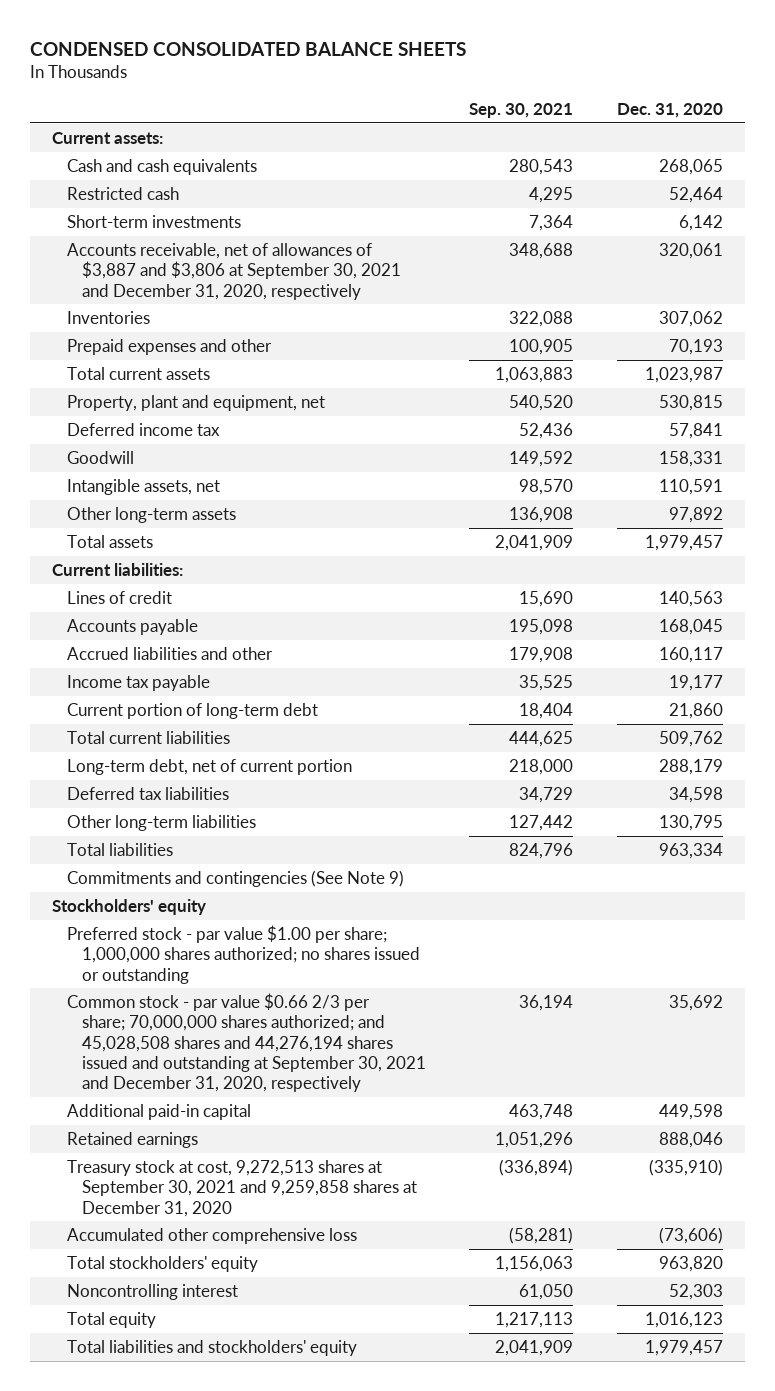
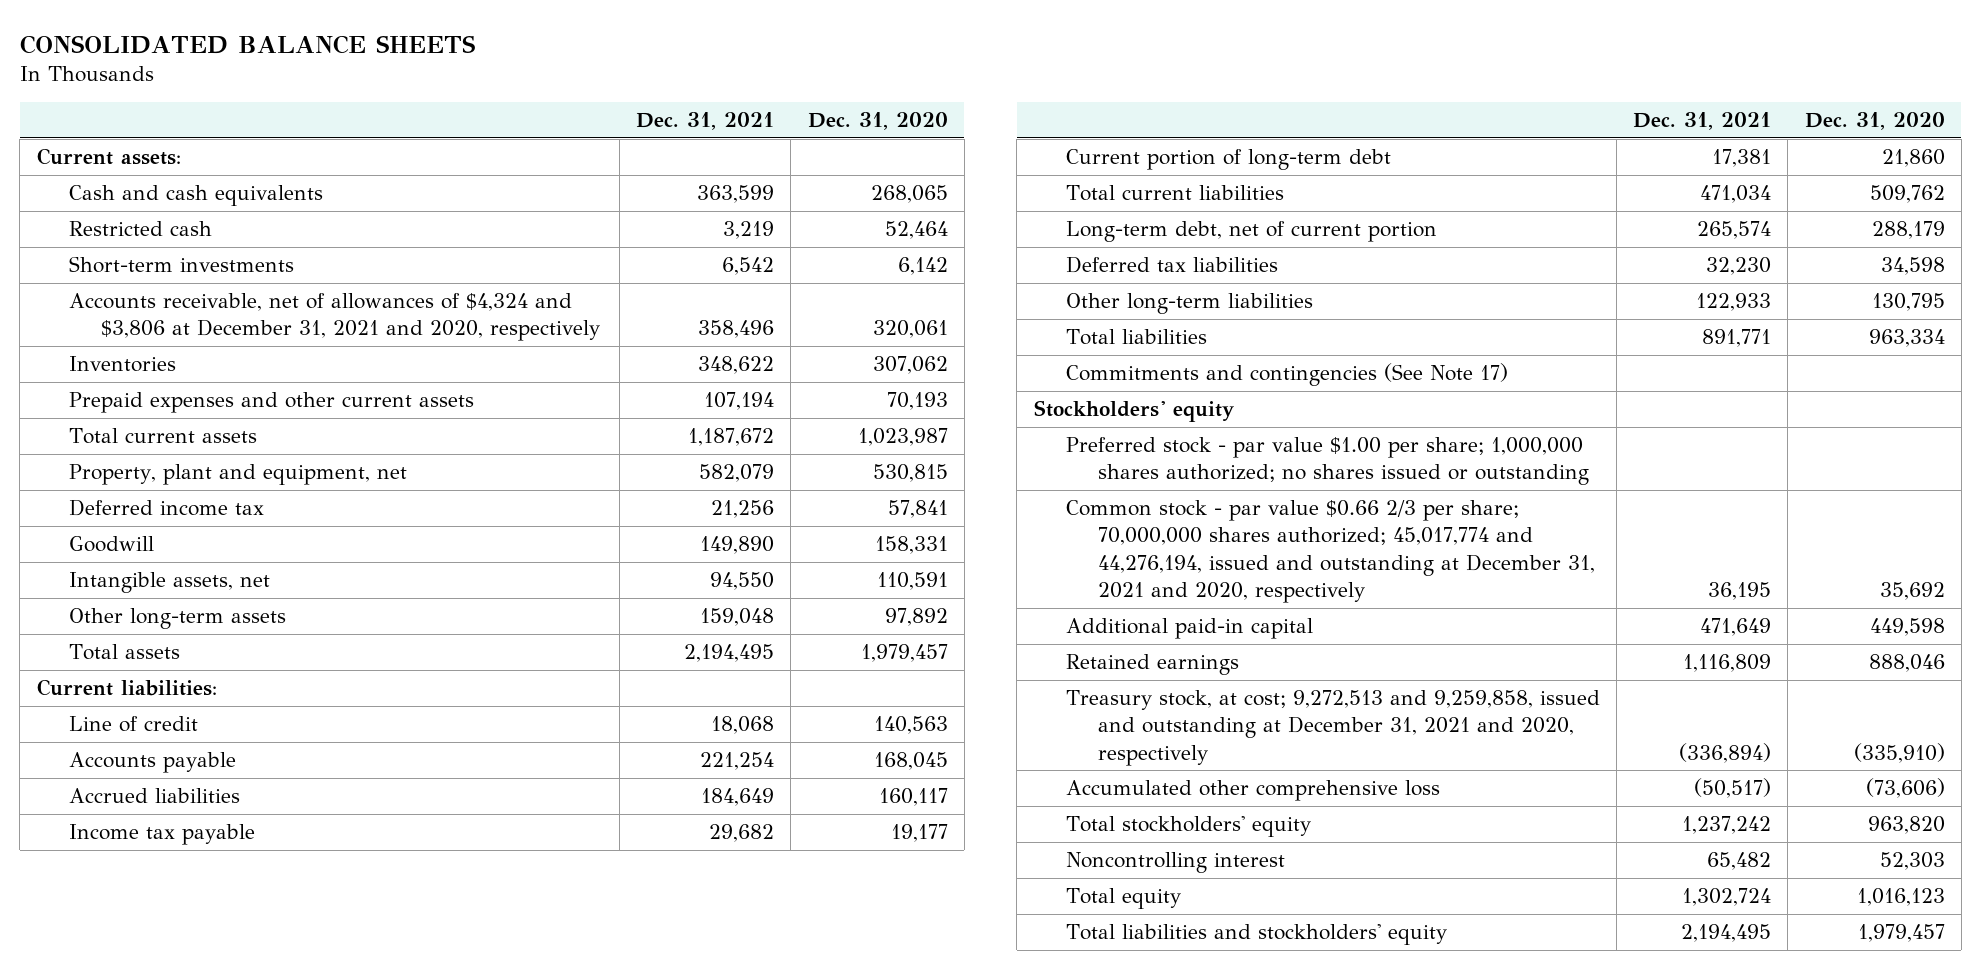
- CONDENSED CONSOLIDATED BALANCE SHEETS
+ CONSOLIDATED BALANCE SHEETS
- | Sep. 30, 2021 | Dec. 31, 2020
+ | Dec. 31, 2021 | Dec. 31, 2020
- Accounts receivable, net of allowances of $3,887 and $3,806 at September 30, 2021 and December 31, 2020, respectively | 348,688 | 320,061
+ Accounts receivable, net of allowances of $4,324 and $3,806 at December 31, 2021 and 2020, respectively | 358,496 | 320,061
- Prepaid expenses and other | 100,905 | 70,193
+ Prepaid expenses and other current assets | 107,194 | 70,193
- Lines of credit | 15,690 | 140,563
+ Line of credit | 18,068 | 140,563
- Accrued liabilities and other | 179,908 | 160,117
+ Accrued liabilities | 184,649 | 160,117
- Commitments and contingencies (See Note 9)
+ Commitments and contingencies (See Note 17)
- Common stock - par value $0.66 2/3 per share; 70,000,000 shares authorized; and 45,028,508 shares and 44,276,194 shares issued and outstanding at September 30, 2021 and December 31, 2020, respectively | 36,194 | 35,692
+ Common stock - par value $0.66 2/3 per share; 70,000,000 shares authorized; 45,017,774 and 44,276,194, issued and outstanding at December 31, 2021 and 2020, respectively | 36,195 | 35,692
- Treasury stock at cost, 9,272,513 shares at September 30, 2021 and 9,259,858 shares at December 31, 2020 | (336,894) | (335,910)
+ Treasury stock, at cost; 9,272,513 and 9,259,858, issued and outstanding at December 31, 2021 and 2020, respectively | (336,894) | (335,910)

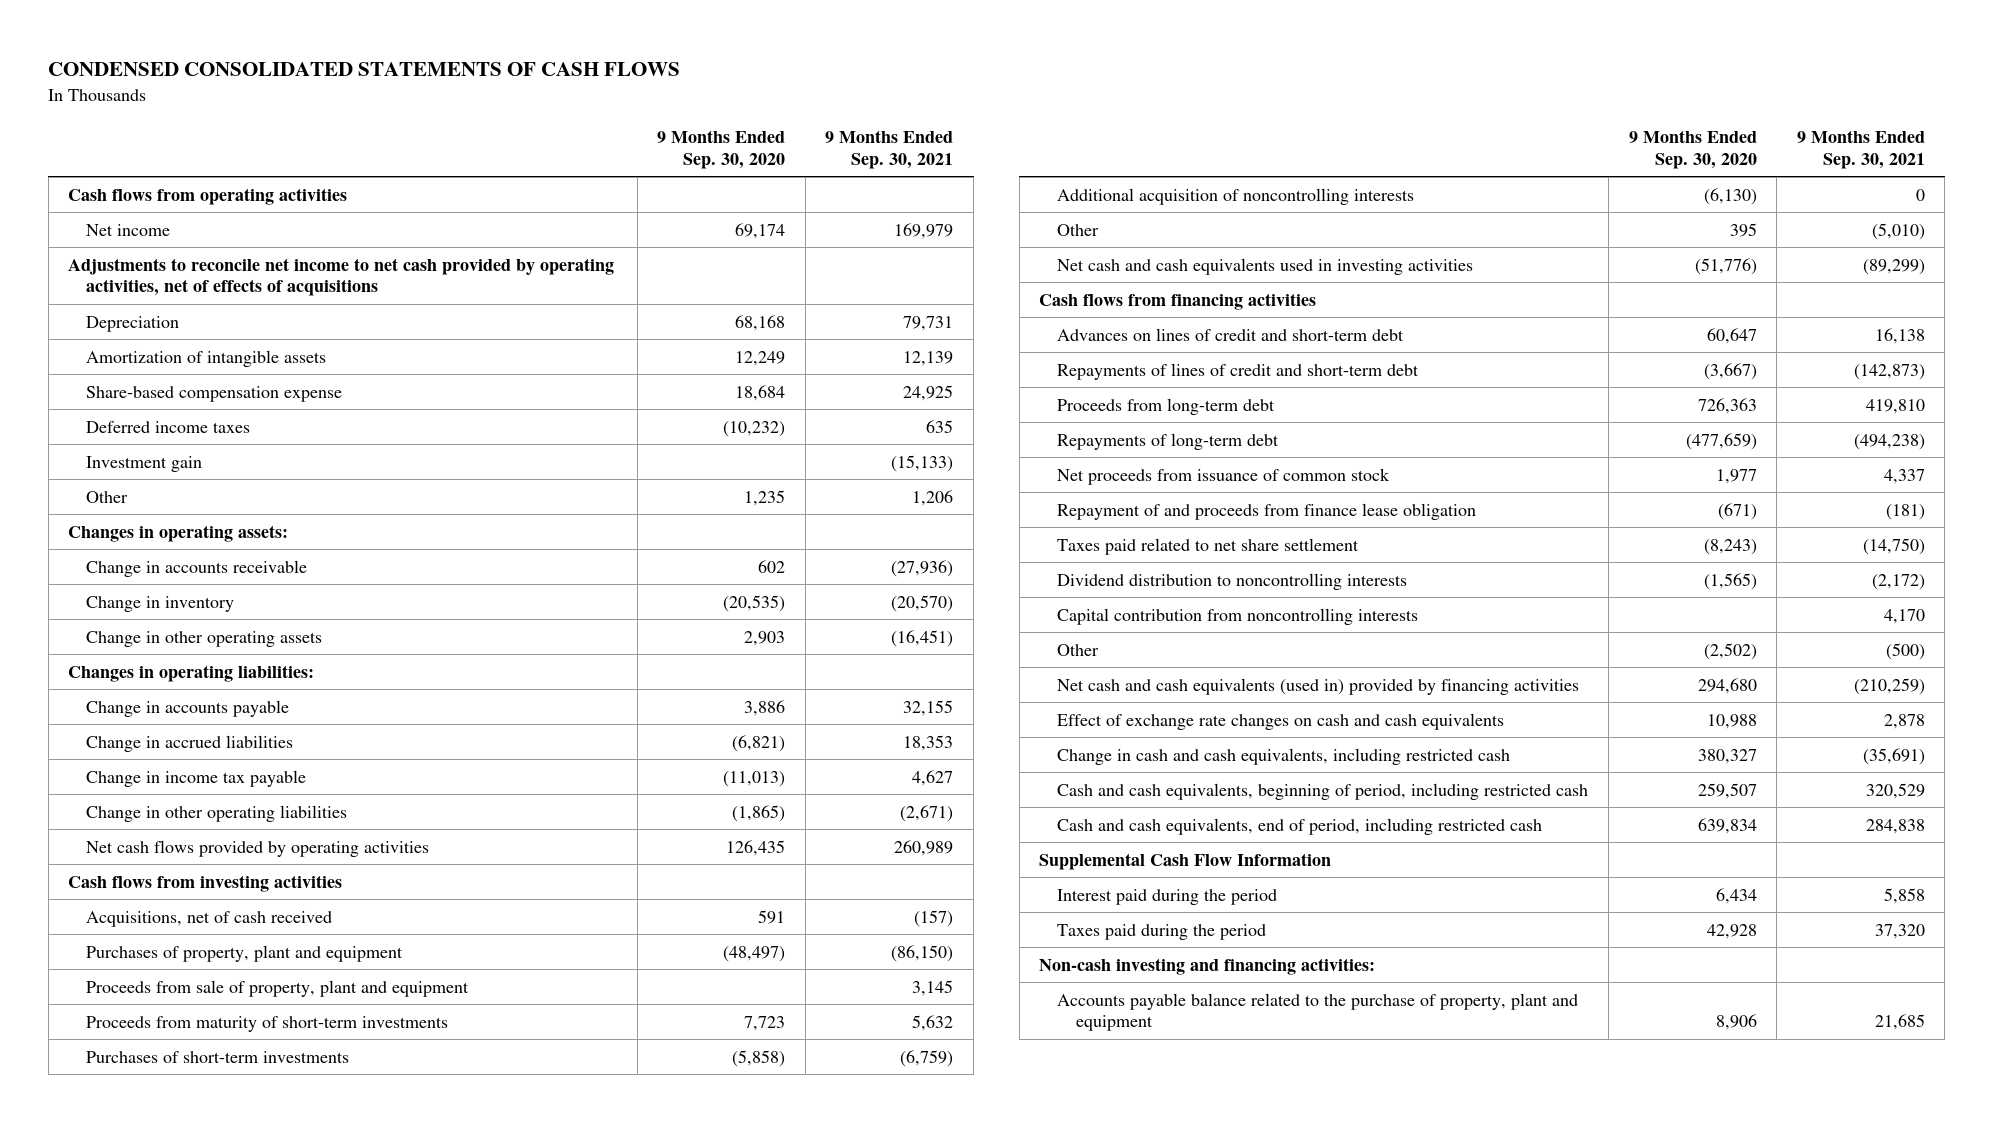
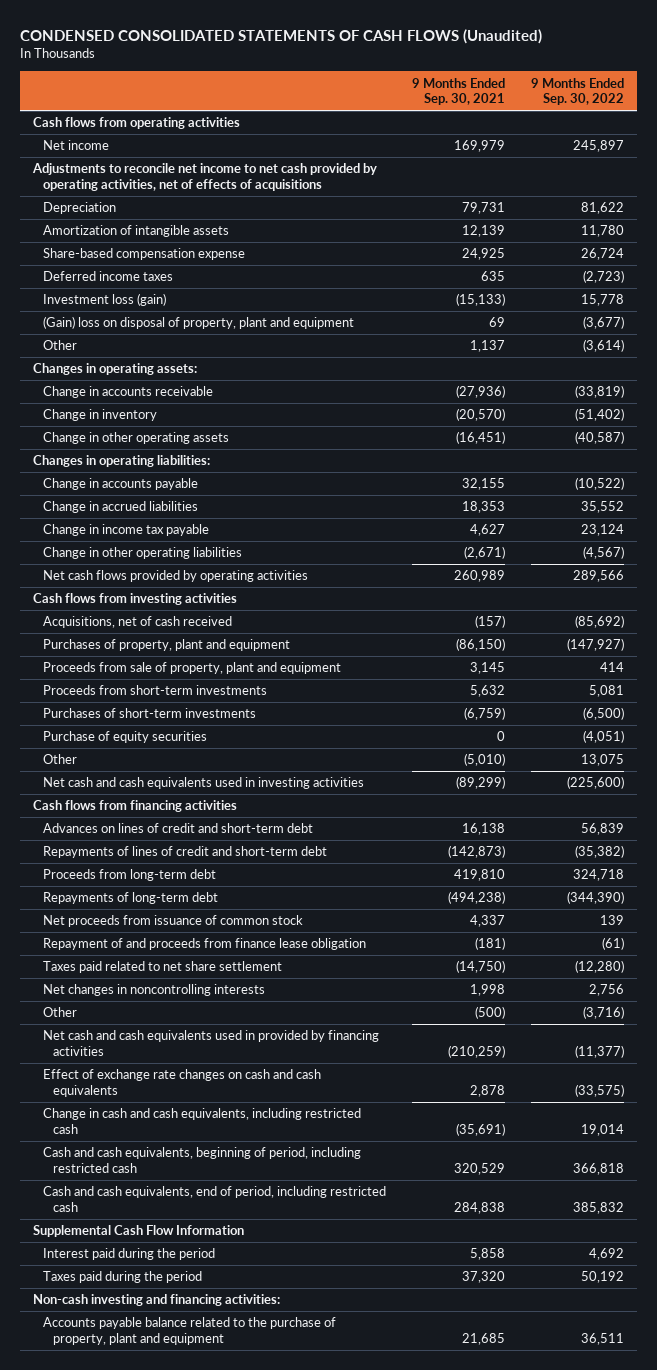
- CONDENSED CONSOLIDATED STATEMENTS OF CASH FLOWS
+ CONDENSED CONSOLIDATED STATEMENTS OF CASH FLOWS (Unaudited)
- | 9 Months Ended Sep. 30, 2020 | 9 Months Ended Sep. 30, 2021
+ | 9 Months Ended Sep. 30, 2021 | 9 Months Ended Sep. 30, 2022
- Investment gain | | (15,133)
- Other | 1,235 | 1,206
+ Investment loss (gain) | (15,133) | 15,778
+ (Gain) loss on disposal of property, plant and equipment | 69 | (3,677)
+ Other | 1,137 | (3,614)
- Proceeds from maturity of short-term investments | 7,723 | 5,632
+ Proceeds from short-term investments | 5,632 | 5,081
- Additional acquisition of noncontrolling interests | (6,130) | 0
+ Purchase of equity securities | 0 | (4,051)
- Dividend distribution to noncontrolling interests | (1,565) | (2,172)
- Capital contribution from noncontrolling interests | | 4,170
+ Net changes in noncontrolling interests | 1,998 | 2,756
- Net cash and cash equivalents (used in) provided by financing activities | 294,680 | (210,259)
+ Net cash and cash equivalents used in provided by financing activities | (210,259) | (11,377)

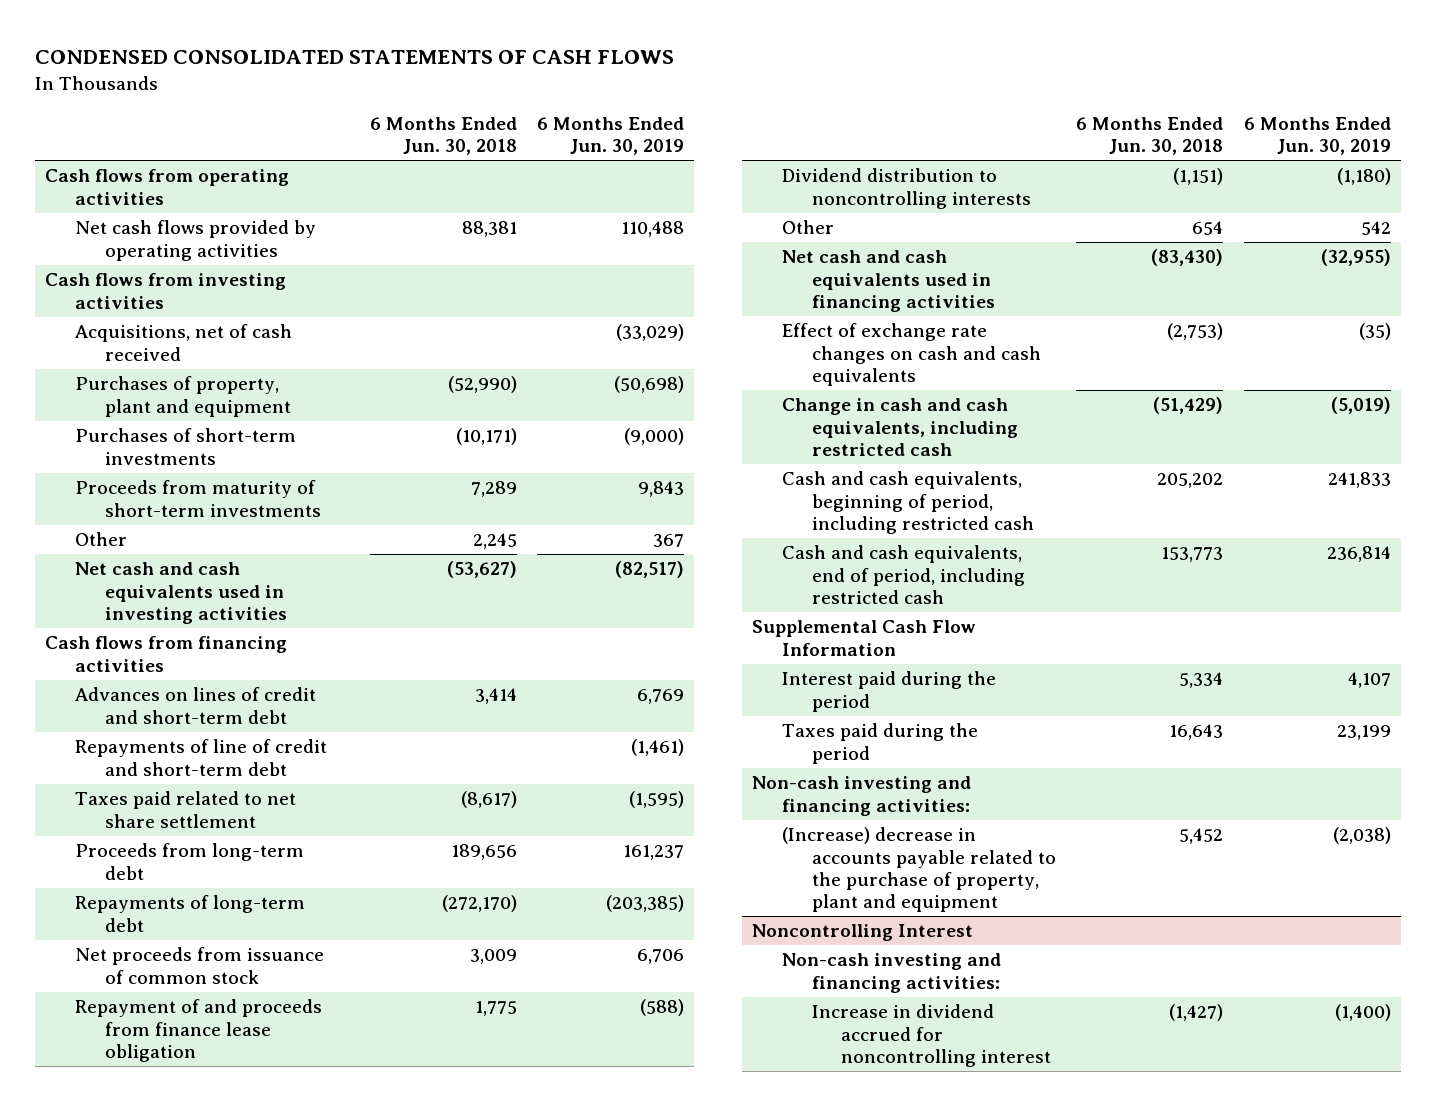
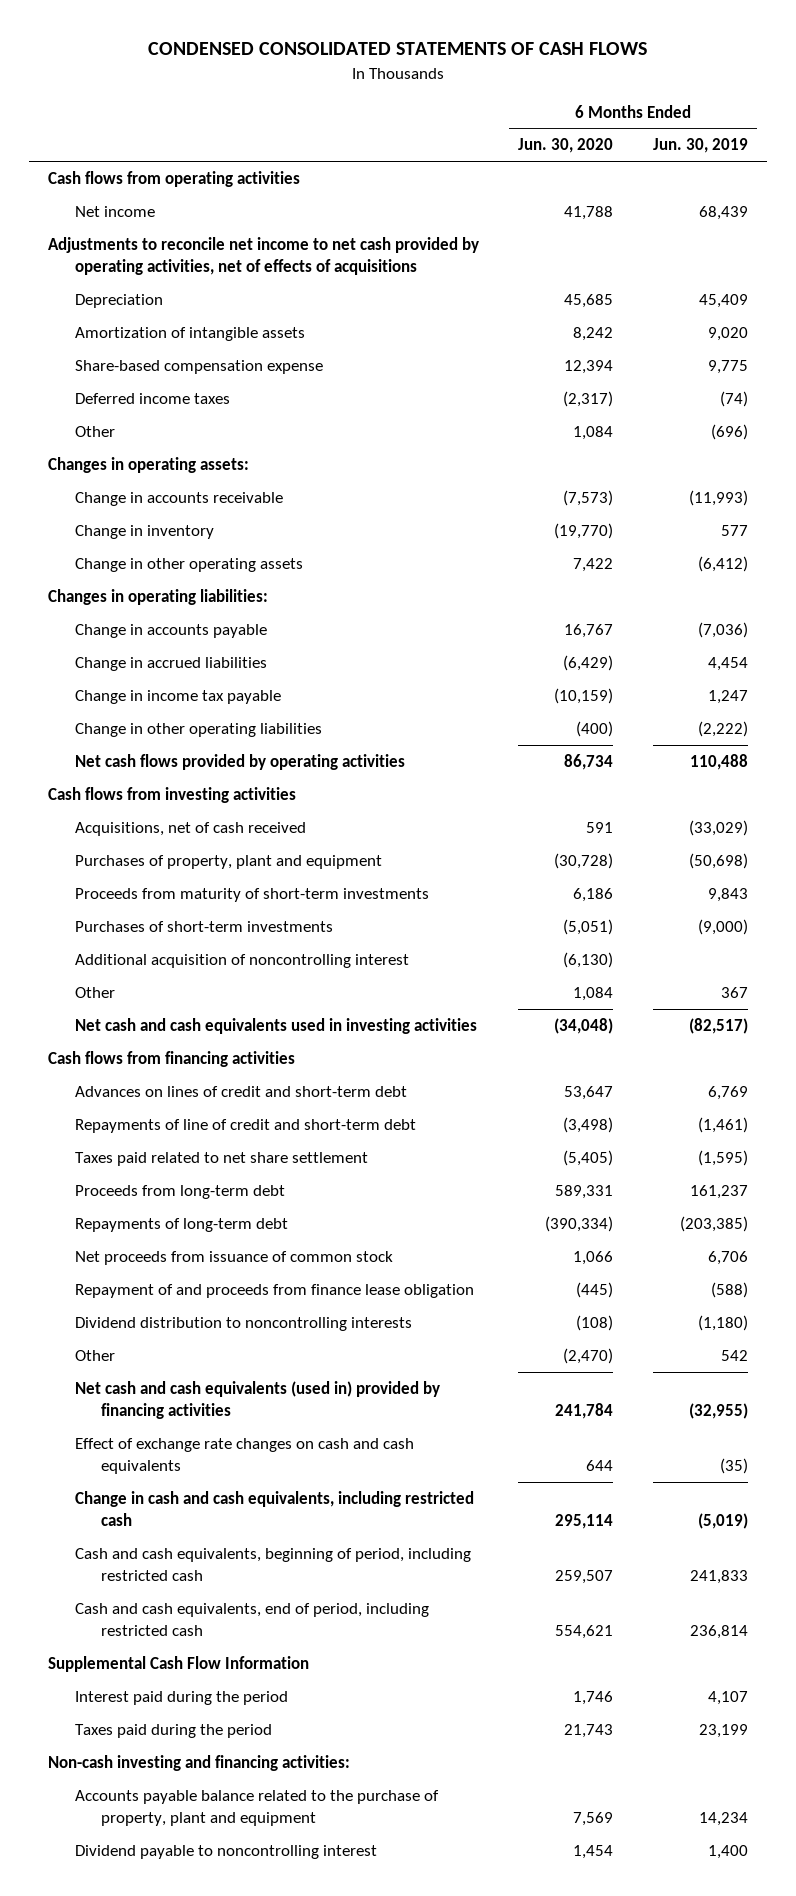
- | 6 Months Ended Jun. 30, 2018 | 6 Months Ended Jun. 30, 2019
+ | 6 Months Ended Jun. 30, 2020 | 6 Months Ended Jun. 30, 2019
+ Net income | 41,788 | 68,439
+ Adjustments to reconcile net income to net cash provided by operating activities, net of effects of acquisitions
+ Depreciation | 45,685 | 45,409
+ Amortization of intangible assets | 8,242 | 9,020
+ Share-based compensation expense | 12,394 | 9,775
+ Deferred income taxes | (2,317) | (74)
+ Other | 1,084 | (696)
+ Changes in operating assets:
+ Change in accounts receivable | (7,573) | (11,993)
+ Change in inventory | (19,770) | 577
+ Change in other operating assets | 7,422 | (6,412)
+ Changes in operating liabilities:
+ Change in accounts payable | 16,767 | (7,036)
+ Change in accrued liabilities | (6,429) | 4,454
+ Change in income tax payable | (10,159) | 1,247
+ Change in other operating liabilities | (400) | (2,222)
moved down: Purchases of short-term investments | (5,051) | (9,000)
+ Additional acquisition of noncontrolling interest | (6,130) |
- Net cash and cash equivalents used in financing activities | (83,430) | (32,955)
+ Net cash and cash equivalents (used in) provided by financing activities | 241,784 | (32,955)
- (Increase) decrease in accounts payable related to the purchase of property, plant and equipment | 5,452 | (2,038)
- Noncontrolling Interest
- Non-cash investing and financing activities:
- Increase in dividend accrued for noncontrolling interest | (1,427) | (1,400)
+ Accounts payable balance related to the purchase of property, plant and equipment | 7,569 | 14,234
+ Dividend payable to noncontrolling interest | 1,454 | 1,400

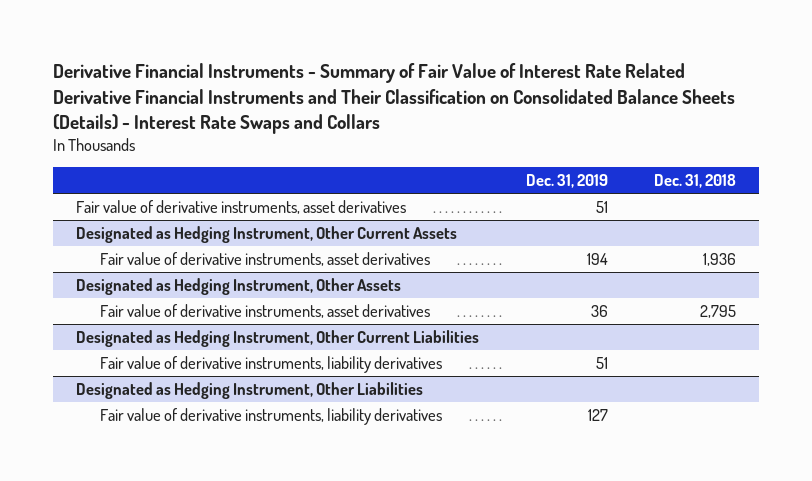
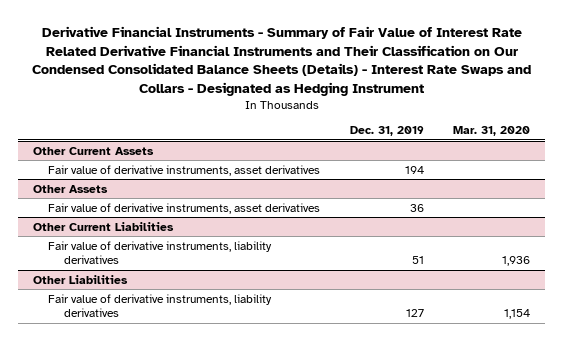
- Derivative Financial Instruments - Summary of Fair Value of Interest Rate Related Derivative Financial Instruments and Their Classification on Consolidated Balance Sheets (Details) - Interest Rate Swaps and Collars
+ Derivative Financial Instruments - Summary of Fair Value of Interest Rate Related Derivative Financial Instruments and Their Classification on Our Condensed Consolidated Balance Sheets (Details) - Interest Rate Swaps and Collars - Designated as Hedging Instrument
- | Dec. 31, 2019 | Dec. 31, 2018
+ | Dec. 31, 2019 | Mar. 31, 2020
- Fair value of derivative instruments, asset derivatives | 51 |
- Designated as Hedging Instrument, Other Current Assets
+ Other Current Assets
- Designated as Hedging Instrument, Other Assets
+ Other Assets
- Designated as Hedging Instrument, Other Current Liabilities
+ Other Current Liabilities
- Designated as Hedging Instrument, Other Liabilities
+ Other Liabilities

